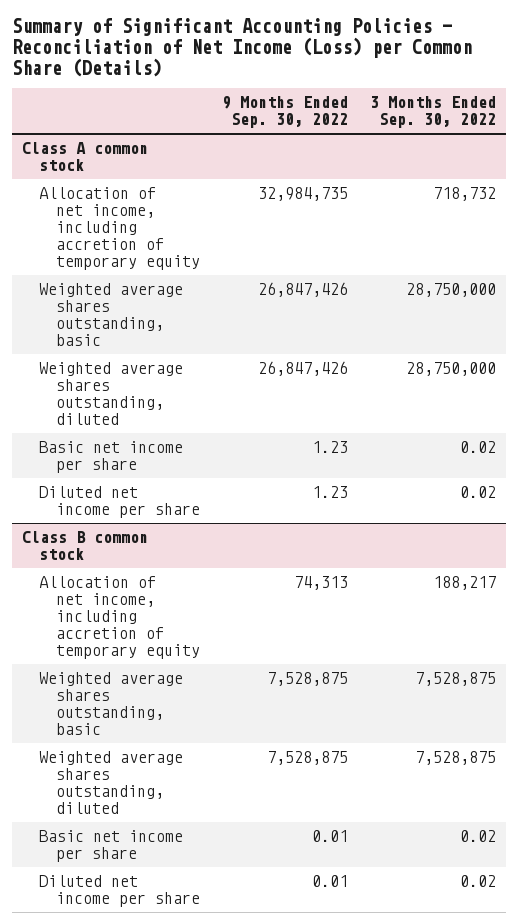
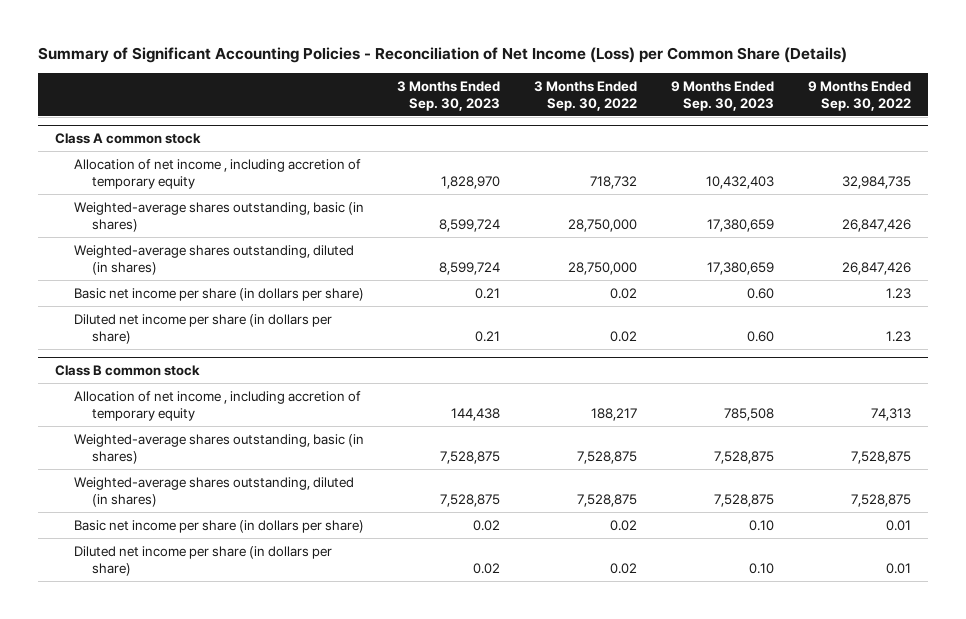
- | 9 Months Ended Sep. 30, 2022 | 3 Months Ended Sep. 30, 2022
+ | 3 Months Ended Sep. 30, 2023 | 3 Months Ended Sep. 30, 2022 | 9 Months Ended Sep. 30, 2023 | 9 Months Ended Sep. 30, 2022
@ Class A common stock
- Allocation of net income, including accretion of temporary equity | 32,984,735 | 718,732
- Weighted average shares outstanding, basic | 26,847,426 | 28,750,000
- Weighted average shares outstanding, diluted | 26,847,426 | 28,750,000
- Basic net income per share | 1.23 | 0.02
- Diluted net income per share | 1.23 | 0.02
+ Allocation of net income , including accretion of temporary equity | 1,828,970 | 718,732 | 10,432,403 | 32,984,735
+ Weighted-average shares outstanding, basic (in shares) | 8,599,724 | 28,750,000 | 17,380,659 | 26,847,426
+ Weighted-average shares outstanding, diluted (in shares) | 8,599,724 | 28,750,000 | 17,380,659 | 26,847,426
+ Basic net income per share (in dollars per share) | 0.21 | 0.02 | 0.60 | 1.23
+ Diluted net income per share (in dollars per share) | 0.21 | 0.02 | 0.60 | 1.23
@ Class B common stock
- Allocation of net income, including accretion of temporary equity | 74,313 | 188,217
- Weighted average shares outstanding, basic | 7,528,875 | 7,528,875
- Weighted average shares outstanding, diluted | 7,528,875 | 7,528,875
- Basic net income per share | 0.01 | 0.02
- Diluted net income per share | 0.01 | 0.02
+ Allocation of net income , including accretion of temporary equity | 144,438 | 188,217 | 785,508 | 74,313
+ Weighted-average shares outstanding, basic (in shares) | 7,528,875 | 7,528,875 | 7,528,875 | 7,528,875
+ Weighted-average shares outstanding, diluted (in shares) | 7,528,875 | 7,528,875 | 7,528,875 | 7,528,875
+ Basic net income per share (in dollars per share) | 0.02 | 0.02 | 0.10 | 0.01
+ Diluted net income per share (in dollars per share) | 0.02 | 0.02 | 0.10 | 0.01

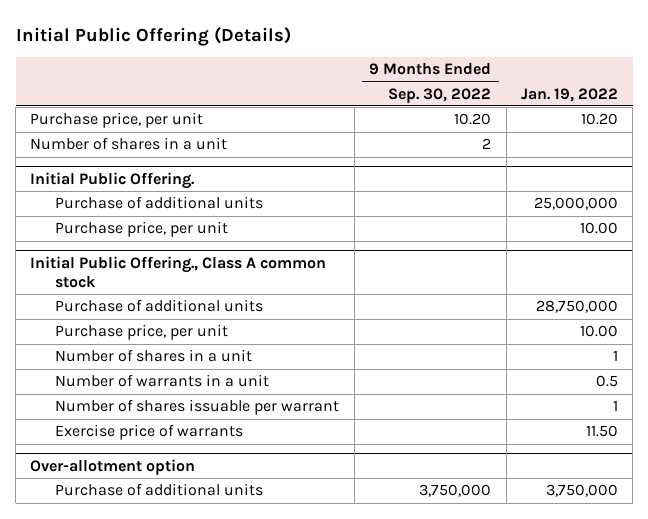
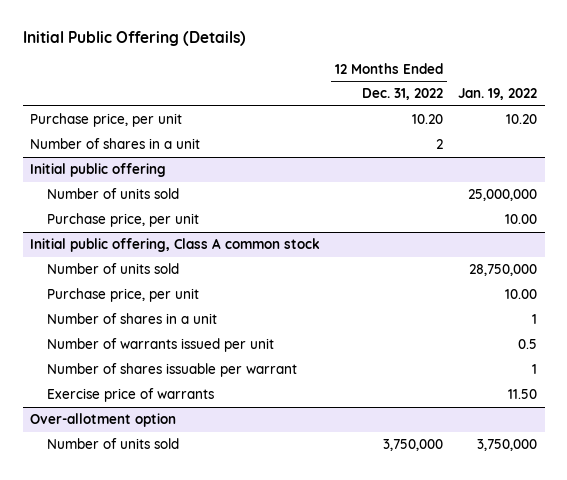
- | 9 Months Ended Sep. 30, 2022 | Jan. 19, 2022
+ | 12 Months Ended Dec. 31, 2022 | Jan. 19, 2022
- Initial Public Offering.
- Purchase of additional units | | 25,000,000
+ Initial public offering
+ Number of units sold | | 25,000,000
- Initial Public Offering., Class A common stock
- Purchase of additional units | | 28,750,000
+ Initial public offering, Class A common stock
+ Number of units sold | | 28,750,000
- Number of warrants in a unit | | 0.5
+ Number of warrants issued per unit | | 0.5
@ Over-allotment option
- Purchase of additional units | 3,750,000 | 3,750,000
+ Number of units sold | 3,750,000 | 3,750,000

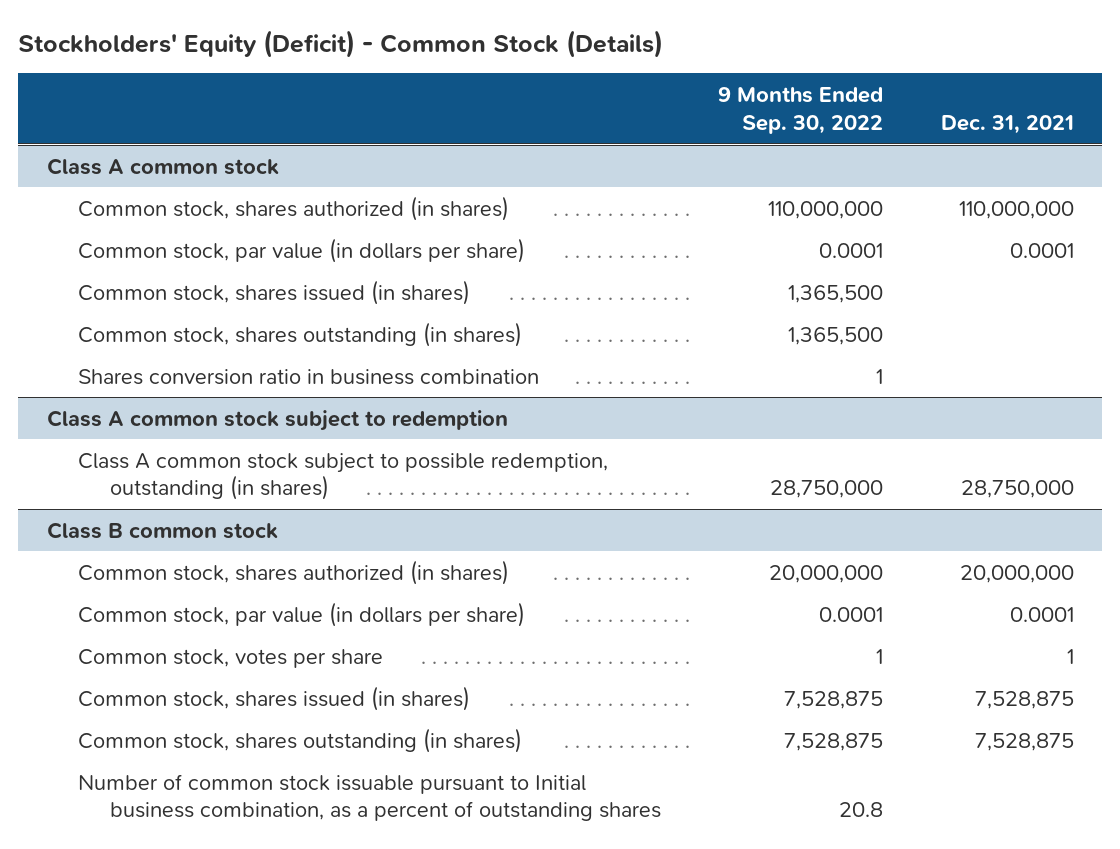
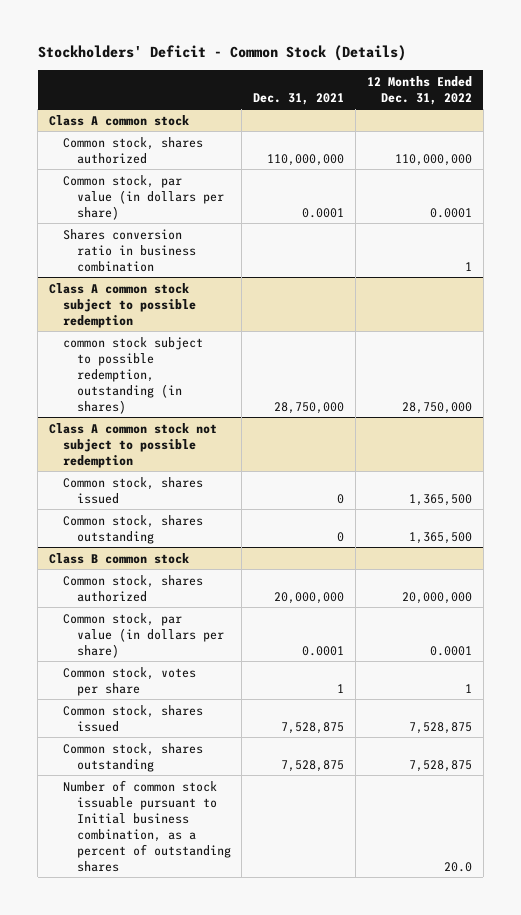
- Stockholders' Equity (Deficit) - Common Stock (Details)
+ Stockholders' Deficit - Common Stock (Details)
- | 9 Months Ended Sep. 30, 2022 | Dec. 31, 2021
+ | Dec. 31, 2021 | 12 Months Ended Dec. 31, 2022
@ Class A common stock
- Common stock, shares authorized (in shares) | 110,000,000 | 110,000,000
+ Common stock, shares authorized | 110,000,000 | 110,000,000
- Common stock, shares issued (in shares) | 1,365,500 |
- Common stock, shares outstanding (in shares) | 1,365,500 |
- Class A common stock subject to redemption
- Class A common stock subject to possible redemption, outstanding (in shares) | 28,750,000 | 28,750,000
+ Class A common stock subject to possible redemption
+ common stock subject to possible redemption, outstanding (in shares) | 28,750,000 | 28,750,000
+ Class A common stock not subject to possible redemption
+ Common stock, shares issued | 0 | 1,365,500
+ Common stock, shares outstanding | 0 | 1,365,500
@ Class B common stock
- Common stock, shares authorized (in shares) | 20,000,000 | 20,000,000
+ Common stock, shares authorized | 20,000,000 | 20,000,000
- Common stock, shares issued (in shares) | 7,528,875 | 7,528,875
- Common stock, shares outstanding (in shares) | 7,528,875 | 7,528,875
+ Common stock, shares issued | 7,528,875 | 7,528,875
+ Common stock, shares outstanding | 7,528,875 | 7,528,875

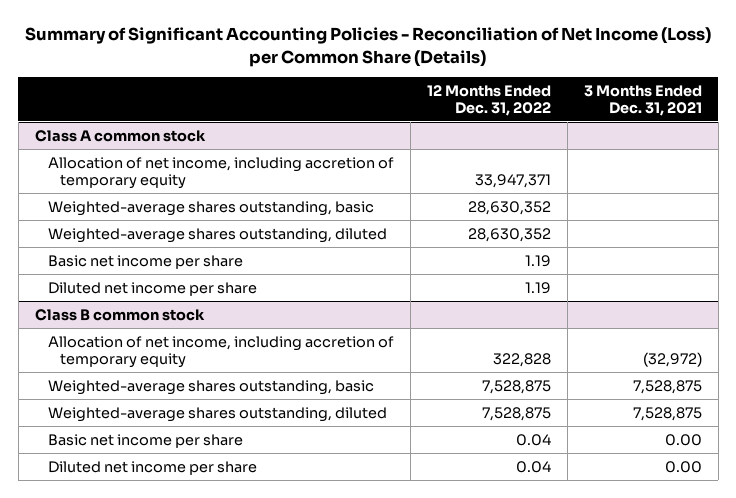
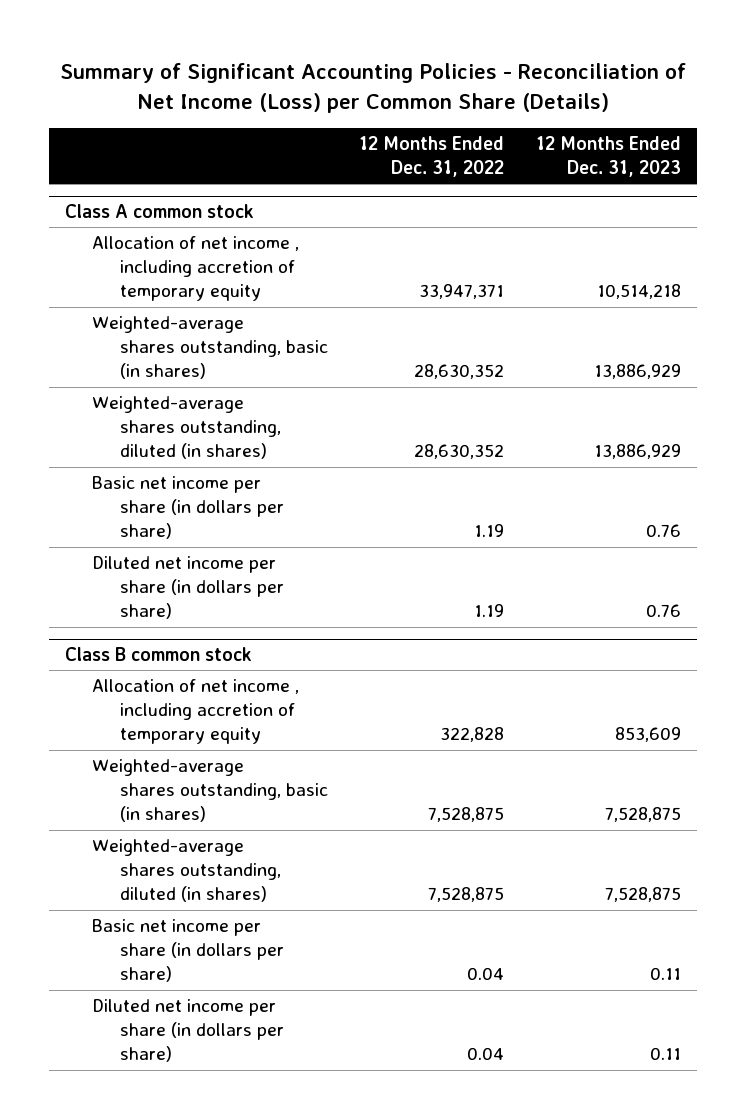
- | 12 Months Ended Dec. 31, 2022 | 3 Months Ended Dec. 31, 2021
+ | 12 Months Ended Dec. 31, 2022 | 12 Months Ended Dec. 31, 2023
@ Class A common stock
- Allocation of net income, including accretion of temporary equity | 33,947,371 |
- Weighted-average shares outstanding, basic | 28,630,352 |
- Weighted-average shares outstanding, diluted | 28,630,352 |
- Basic net income per share | 1.19 |
- Diluted net income per share | 1.19 |
+ Allocation of net income , including accretion of temporary equity | 33,947,371 | 10,514,218
+ Weighted-average shares outstanding, basic (in shares) | 28,630,352 | 13,886,929
+ Weighted-average shares outstanding, diluted (in shares) | 28,630,352 | 13,886,929
+ Basic net income per share (in dollars per share) | 1.19 | 0.76
+ Diluted net income per share (in dollars per share) | 1.19 | 0.76
@ Class B common stock
- Allocation of net income, including accretion of temporary equity | 322,828 | (32,972)
- Weighted-average shares outstanding, basic | 7,528,875 | 7,528,875
- Weighted-average shares outstanding, diluted | 7,528,875 | 7,528,875
- Basic net income per share | 0.04 | 0.00
- Diluted net income per share | 0.04 | 0.00
+ Allocation of net income , including accretion of temporary equity | 322,828 | 853,609
+ Weighted-average shares outstanding, basic (in shares) | 7,528,875 | 7,528,875
+ Weighted-average shares outstanding, diluted (in shares) | 7,528,875 | 7,528,875
+ Basic net income per share (in dollars per share) | 0.04 | 0.11
+ Diluted net income per share (in dollars per share) | 0.04 | 0.11

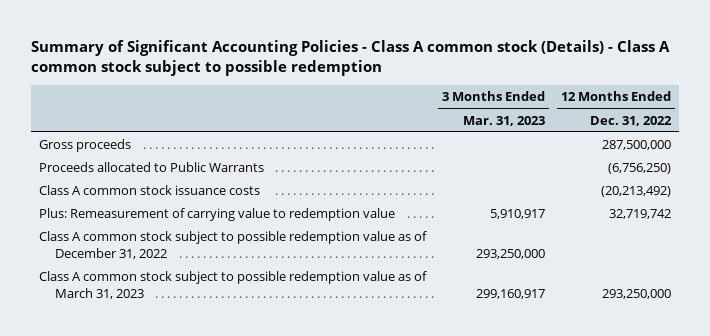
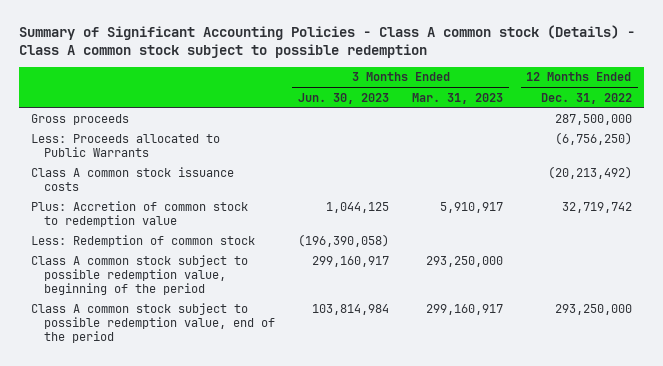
- | 3 Months Ended Mar. 31, 2023 | 12 Months Ended Dec. 31, 2022
+ | 3 Months Ended Jun. 30, 2023 | 3 Months Ended Mar. 31, 2023 | 12 Months Ended Dec. 31, 2022
- Proceeds allocated to Public Warrants | | (6,756,250)
+ Less: Proceeds allocated to Public Warrants | | | (6,756,250)
- Plus: Remeasurement of carrying value to redemption value | 5,910,917 | 32,719,742
- Class A common stock subject to possible redemption value as of December 31, 2022 | 293,250,000 |
- Class A common stock subject to possible redemption value as of March 31, 2023 | 299,160,917 | 293,250,000
+ Plus: Accretion of common stock to redemption value | 1,044,125 | 5,910,917 | 32,719,742
+ Less: Redemption of common stock | (196,390,058) | |
+ Class A common stock subject to possible redemption value, beginning of the period | 299,160,917 | 293,250,000 |
+ Class A common stock subject to possible redemption value, end of the period | 103,814,984 | 299,160,917 | 293,250,000

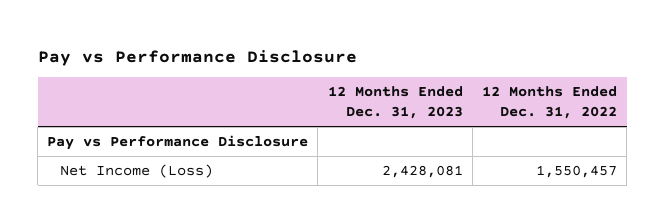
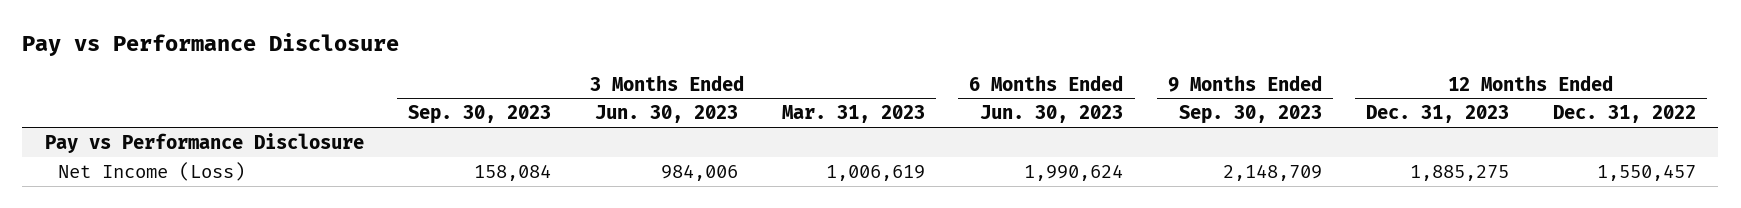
- | 12 Months Ended Dec. 31, 2023 | 12 Months Ended Dec. 31, 2022
+ | 3 Months Ended Sep. 30, 2023 | 3 Months Ended Jun. 30, 2023 | 3 Months Ended Mar. 31, 2023 | 6 Months Ended Jun. 30, 2023 | 9 Months Ended Sep. 30, 2023 | 12 Months Ended Dec. 31, 2023 | 12 Months Ended Dec. 31, 2022
- Net Income (Loss) | 2,428,081 | 1,550,457
+ Net Income (Loss) | 158,084 | 984,006 | 1,006,619 | 1,990,624 | 2,148,709 | 1,885,275 | 1,550,457

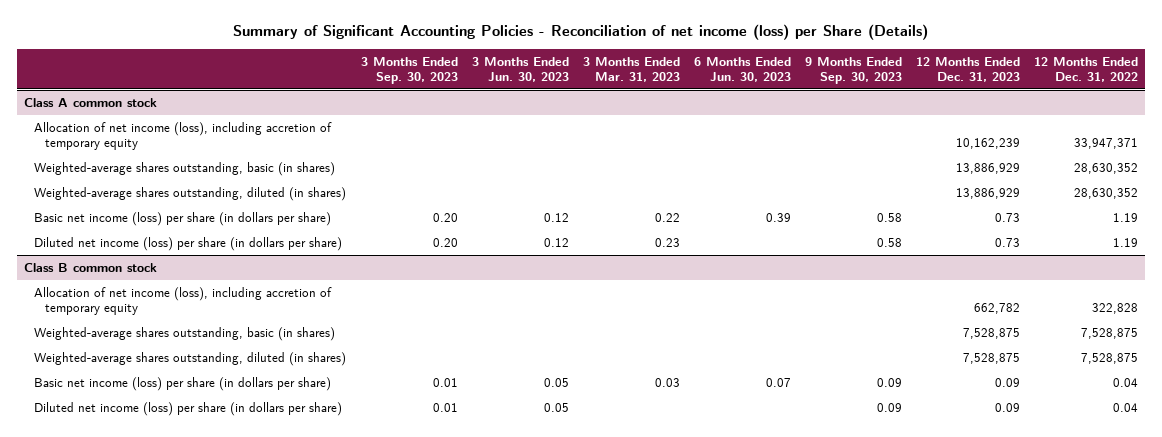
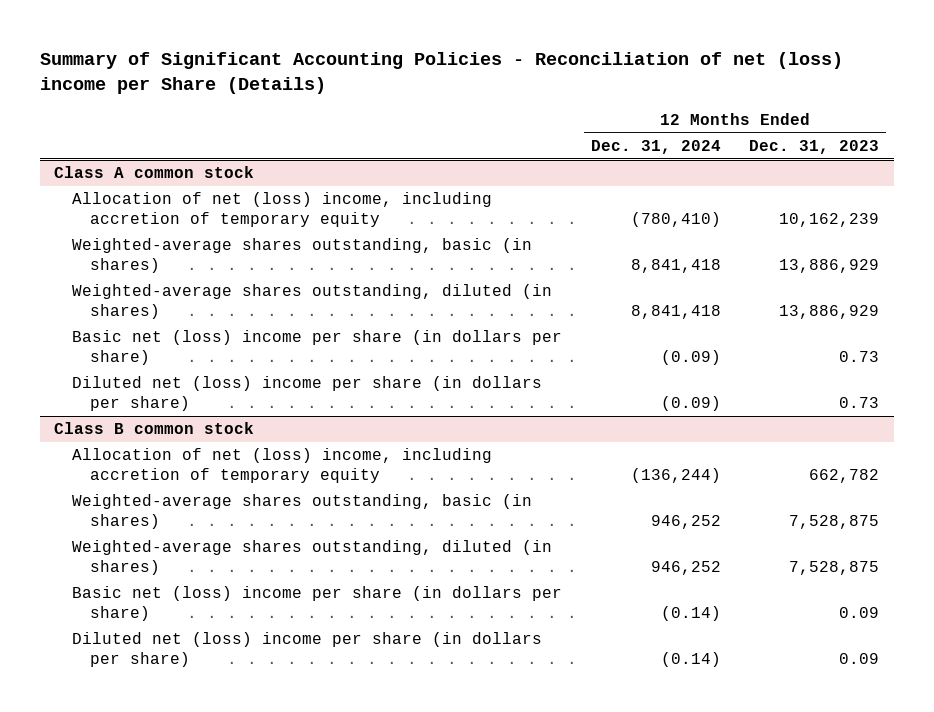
- Summary of Significant Accounting Policies - Reconciliation of net income (loss) per Share (Details)
+ Summary of Significant Accounting Policies - Reconciliation of net (loss) income per Share (Details)
- | 3 Months Ended Sep. 30, 2023 | 3 Months Ended Jun. 30, 2023 | 3 Months Ended Mar. 31, 2023 | 6 Months Ended Jun. 30, 2023 | 9 Months Ended Sep. 30, 2023 | 12 Months Ended Dec. 31, 2023 | 12 Months Ended Dec. 31, 2022
+ | 12 Months Ended Dec. 31, 2024 | 12 Months Ended Dec. 31, 2023
@ Class A common stock
- Allocation of net income (loss), including accretion of temporary equity | | | | | | 10,162,239 | 33,947,371
+ Allocation of net (loss) income, including accretion of temporary equity | (780,410) | 10,162,239
- Basic net income (loss) per share (in dollars per share) | 0.20 | 0.12 | 0.22 | 0.39 | 0.58 | 0.73 | 1.19
- Diluted net income (loss) per share (in dollars per share) | 0.20 | 0.12 | 0.23 | | 0.58 | 0.73 | 1.19
+ Basic net (loss) income per share (in dollars per share) | (0.09) | 0.73
+ Diluted net (loss) income per share (in dollars per share) | (0.09) | 0.73
@ Class B common stock
- Allocation of net income (loss), including accretion of temporary equity | | | | | | 662,782 | 322,828
+ Allocation of net (loss) income, including accretion of temporary equity | (136,244) | 662,782
- Basic net income (loss) per share (in dollars per share) | 0.01 | 0.05 | 0.03 | 0.07 | 0.09 | 0.09 | 0.04
- Diluted net income (loss) per share (in dollars per share) | 0.01 | 0.05 | | | 0.09 | 0.09 | 0.04
+ Basic net (loss) income per share (in dollars per share) | (0.14) | 0.09
+ Diluted net (loss) income per share (in dollars per share) | (0.14) | 0.09

